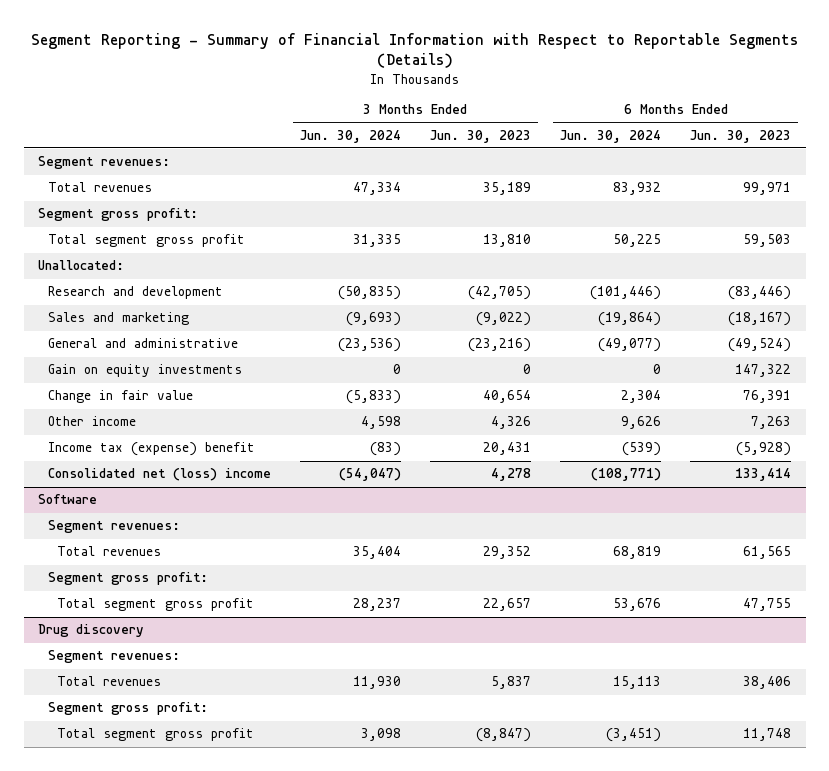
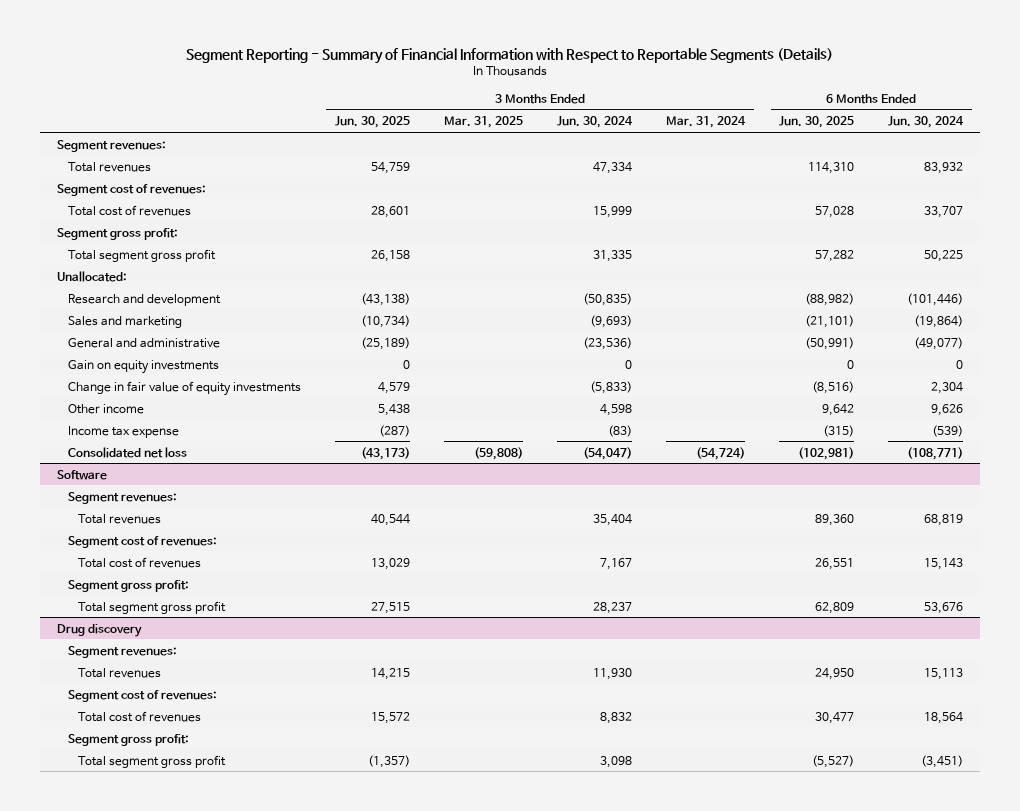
- | 3 Months Ended Jun. 30, 2024 | 3 Months Ended Jun. 30, 2023 | 6 Months Ended Jun. 30, 2024 | 6 Months Ended Jun. 30, 2023
+ | 3 Months Ended Jun. 30, 2025 | 3 Months Ended Mar. 31, 2025 | 3 Months Ended Jun. 30, 2024 | 3 Months Ended Mar. 31, 2024 | 6 Months Ended Jun. 30, 2025 | 6 Months Ended Jun. 30, 2024
+ Segment cost of revenues:
+ Total cost of revenues | 28,601 | | 15,999 | | 57,028 | 33,707
- Change in fair value | (5,833) | 40,654 | 2,304 | 76,391
+ Change in fair value of equity investments | 4,579 | | (5,833) | | (8,516) | 2,304
- Income tax (expense) benefit | (83) | 20,431 | (539) | (5,928)
- Consolidated net (loss) income | (54,047) | 4,278 | (108,771) | 133,414
+ Income tax expense | (287) | | (83) | | (315) | (539)
+ Consolidated net loss | (43,173) | (59,808) | (54,047) | (54,724) | (102,981) | (108,771)
@ Software
+ Segment cost of revenues:
+ Total cost of revenues | 13,029 | | 7,167 | | 26,551 | 15,143
@ Drug discovery
+ Segment cost of revenues:
+ Total cost of revenues | 15,572 | | 8,832 | | 30,477 | 18,564

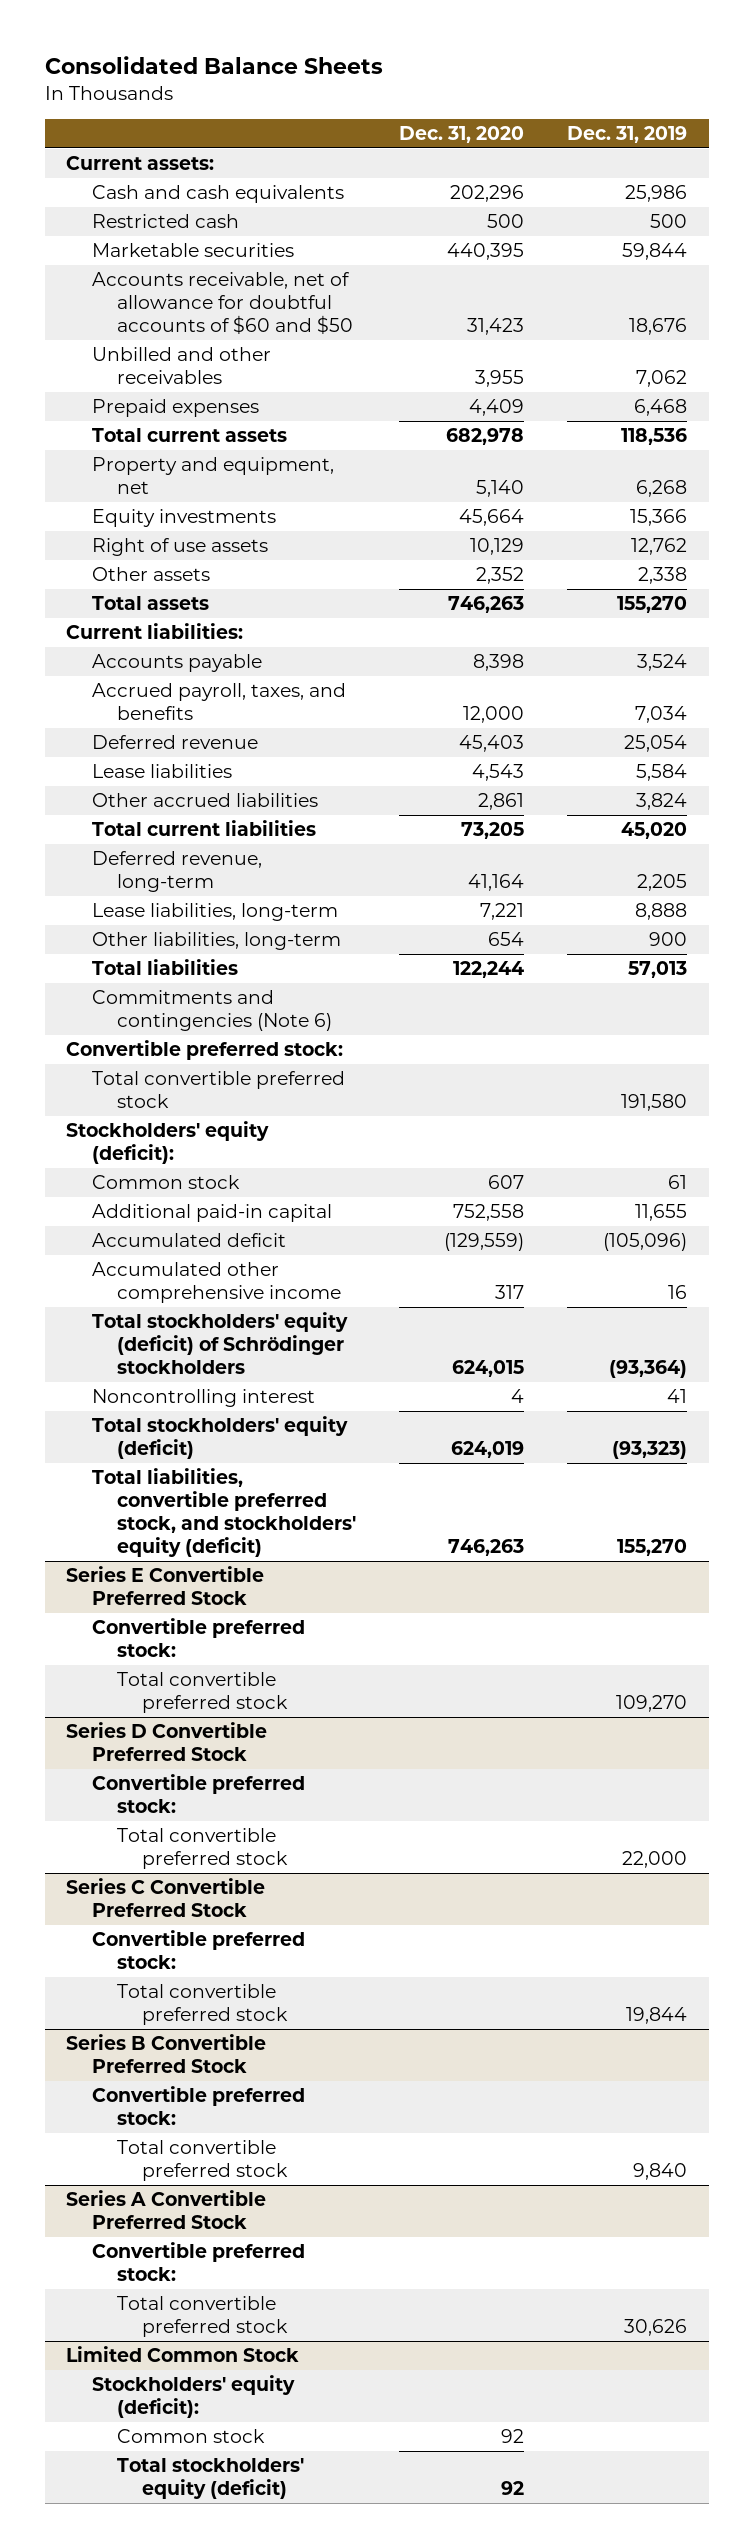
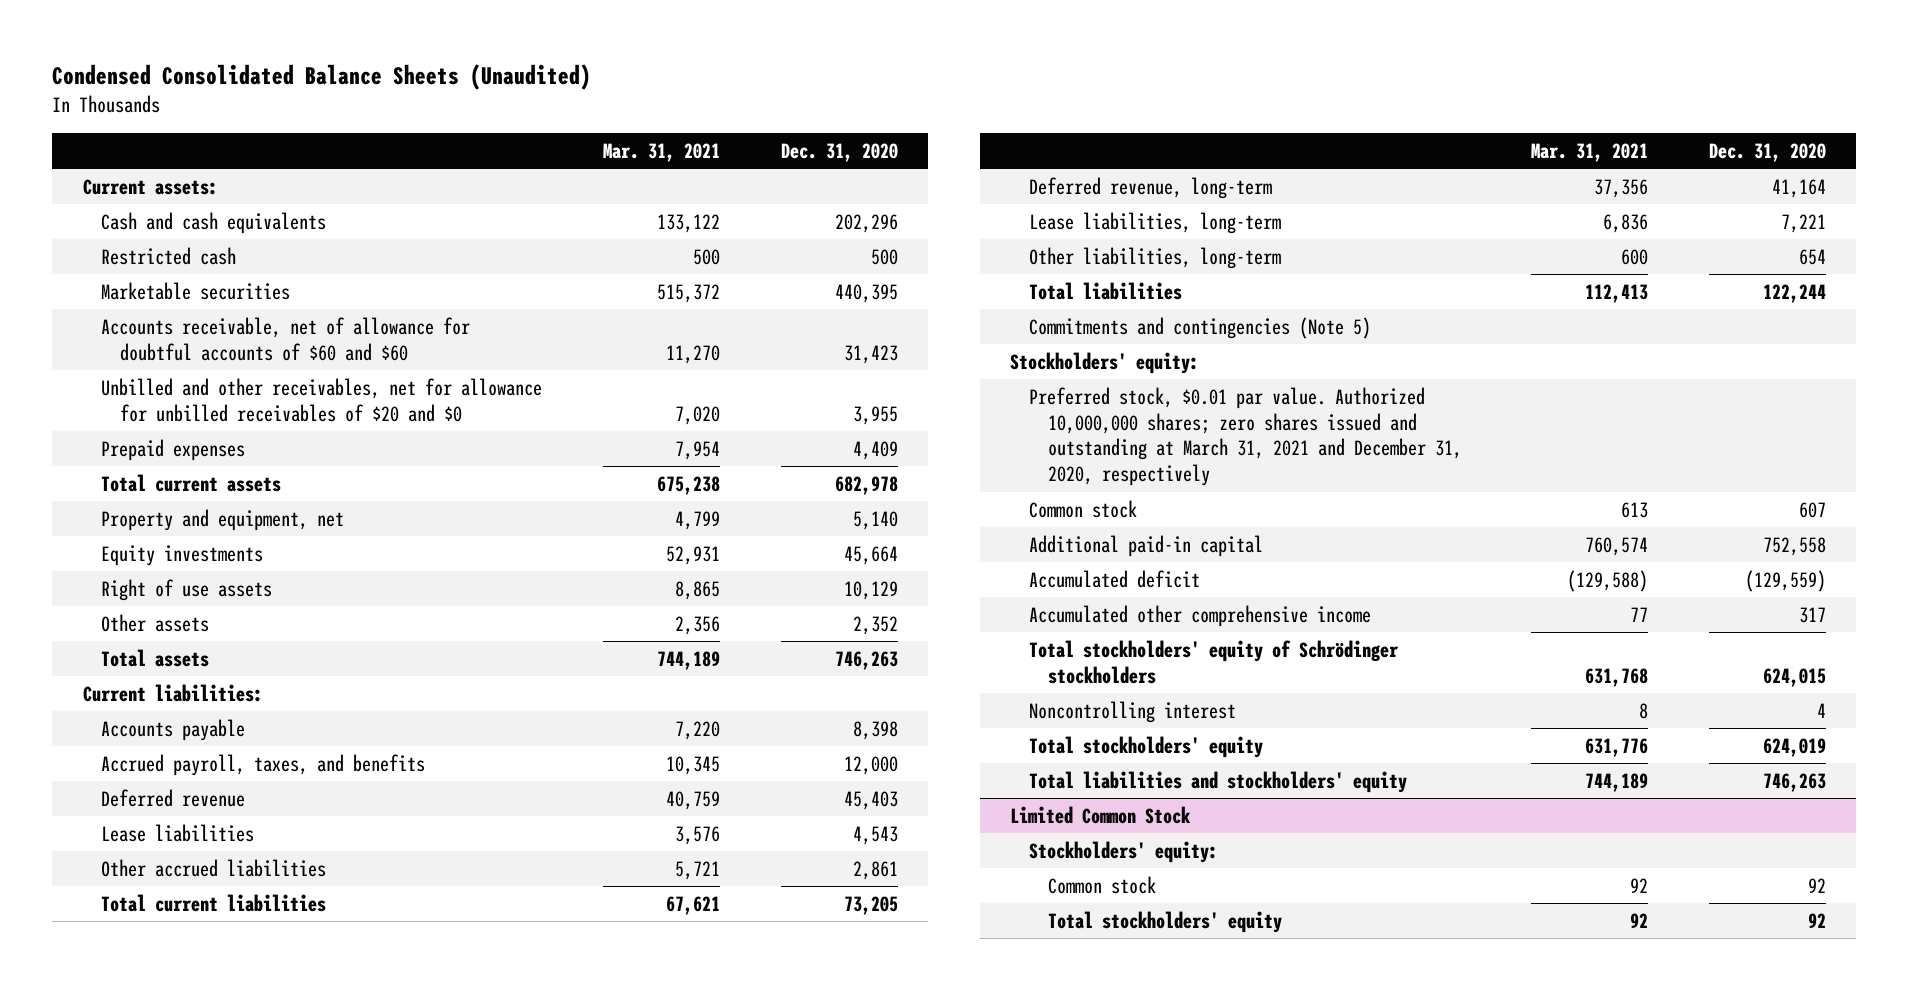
- Consolidated Balance Sheets
+ Condensed Consolidated Balance Sheets (Unaudited)
- | Dec. 31, 2020 | Dec. 31, 2019
+ | Mar. 31, 2021 | Dec. 31, 2020
- Accounts receivable, net of allowance for doubtful accounts of $60 and $50 | 31,423 | 18,676
- Unbilled and other receivables | 3,955 | 7,062
+ Accounts receivable, net of allowance for doubtful accounts of $60 and $60 | 11,270 | 31,423
+ Unbilled and other receivables, net for allowance for unbilled receivables of $20 and $0 | 7,020 | 3,955
- Commitments and contingencies (Note 6)
- Convertible preferred stock:
- Total convertible preferred stock | | 191,580
- Stockholders' equity (deficit):
+ Commitments and contingencies (Note 5)
+ Stockholders' equity:
+ Preferred stock, $0.01 par value. Authorized 10,000,000 shares; zero shares issued and outstanding at March 31, 2021 and December 31, 2020, respectively
- Total stockholders' equity (deficit) of Schrödinger stockholders | 624,015 | (93,364)
+ Total stockholders' equity of Schrödinger stockholders | 631,768 | 624,015
- Total stockholders' equity (deficit) | 624,019 | (93,323)
- Total liabilities, convertible preferred stock, and stockholders' equity (deficit) | 746,263 | 155,270
- Series E Convertible Preferred Stock
- Convertible preferred stock:
- Total convertible preferred stock | | 109,270
- Series D Convertible Preferred Stock
- Convertible preferred stock:
- Total convertible preferred stock | | 22,000
- Series C Convertible Preferred Stock
- Convertible preferred stock:
- Total convertible preferred stock | | 19,844
- Series B Convertible Preferred Stock
- Convertible preferred stock:
- Total convertible preferred stock | | 9,840
- Series A Convertible Preferred Stock
- Convertible preferred stock:
- Total convertible preferred stock | | 30,626
+ Total stockholders' equity | 631,776 | 624,019
+ Total liabilities and stockholders' equity | 744,189 | 746,263
@ Limited Common Stock
- Stockholders' equity (deficit):
+ Stockholders' equity:
- Total stockholders' equity (deficit) | 92 |
+ Total stockholders' equity | 92 | 92

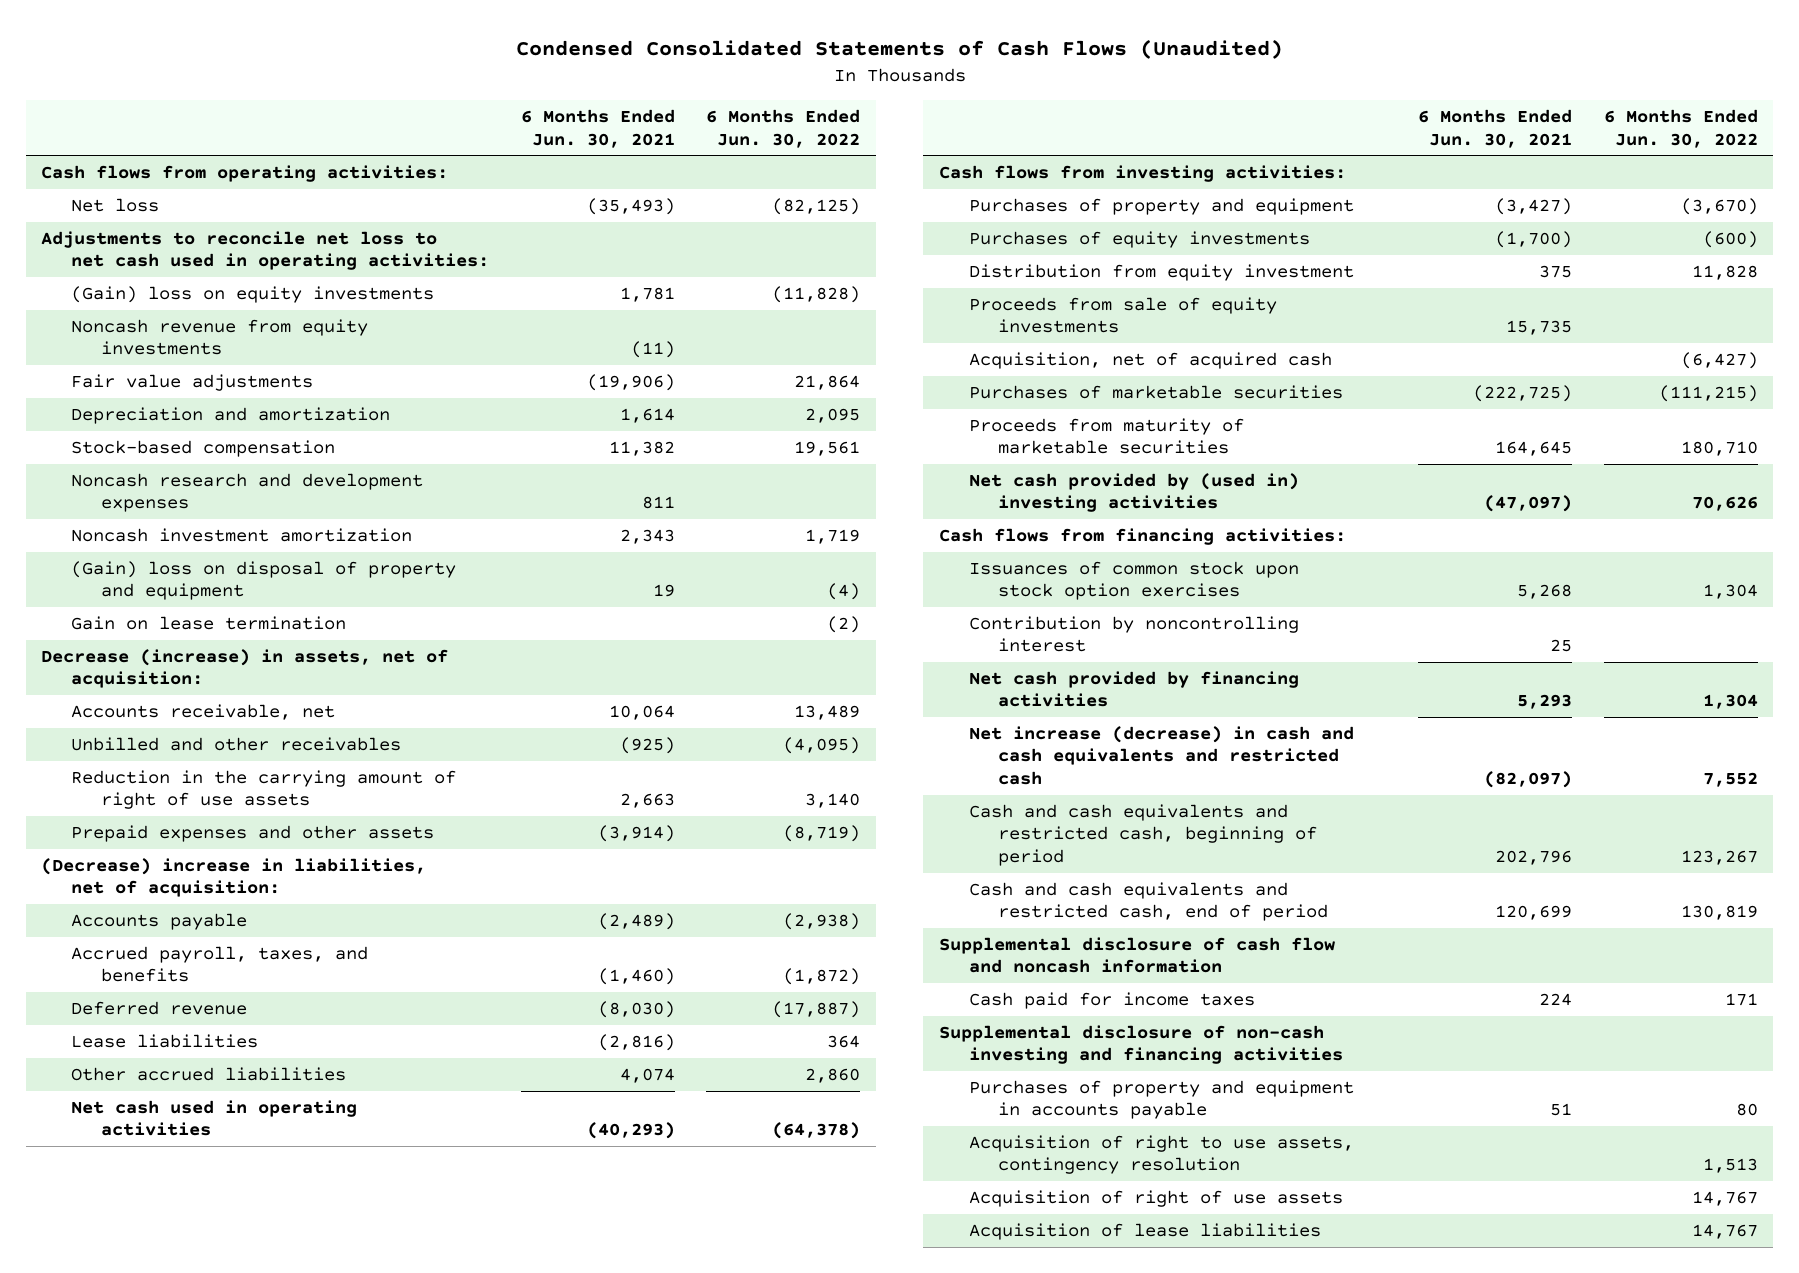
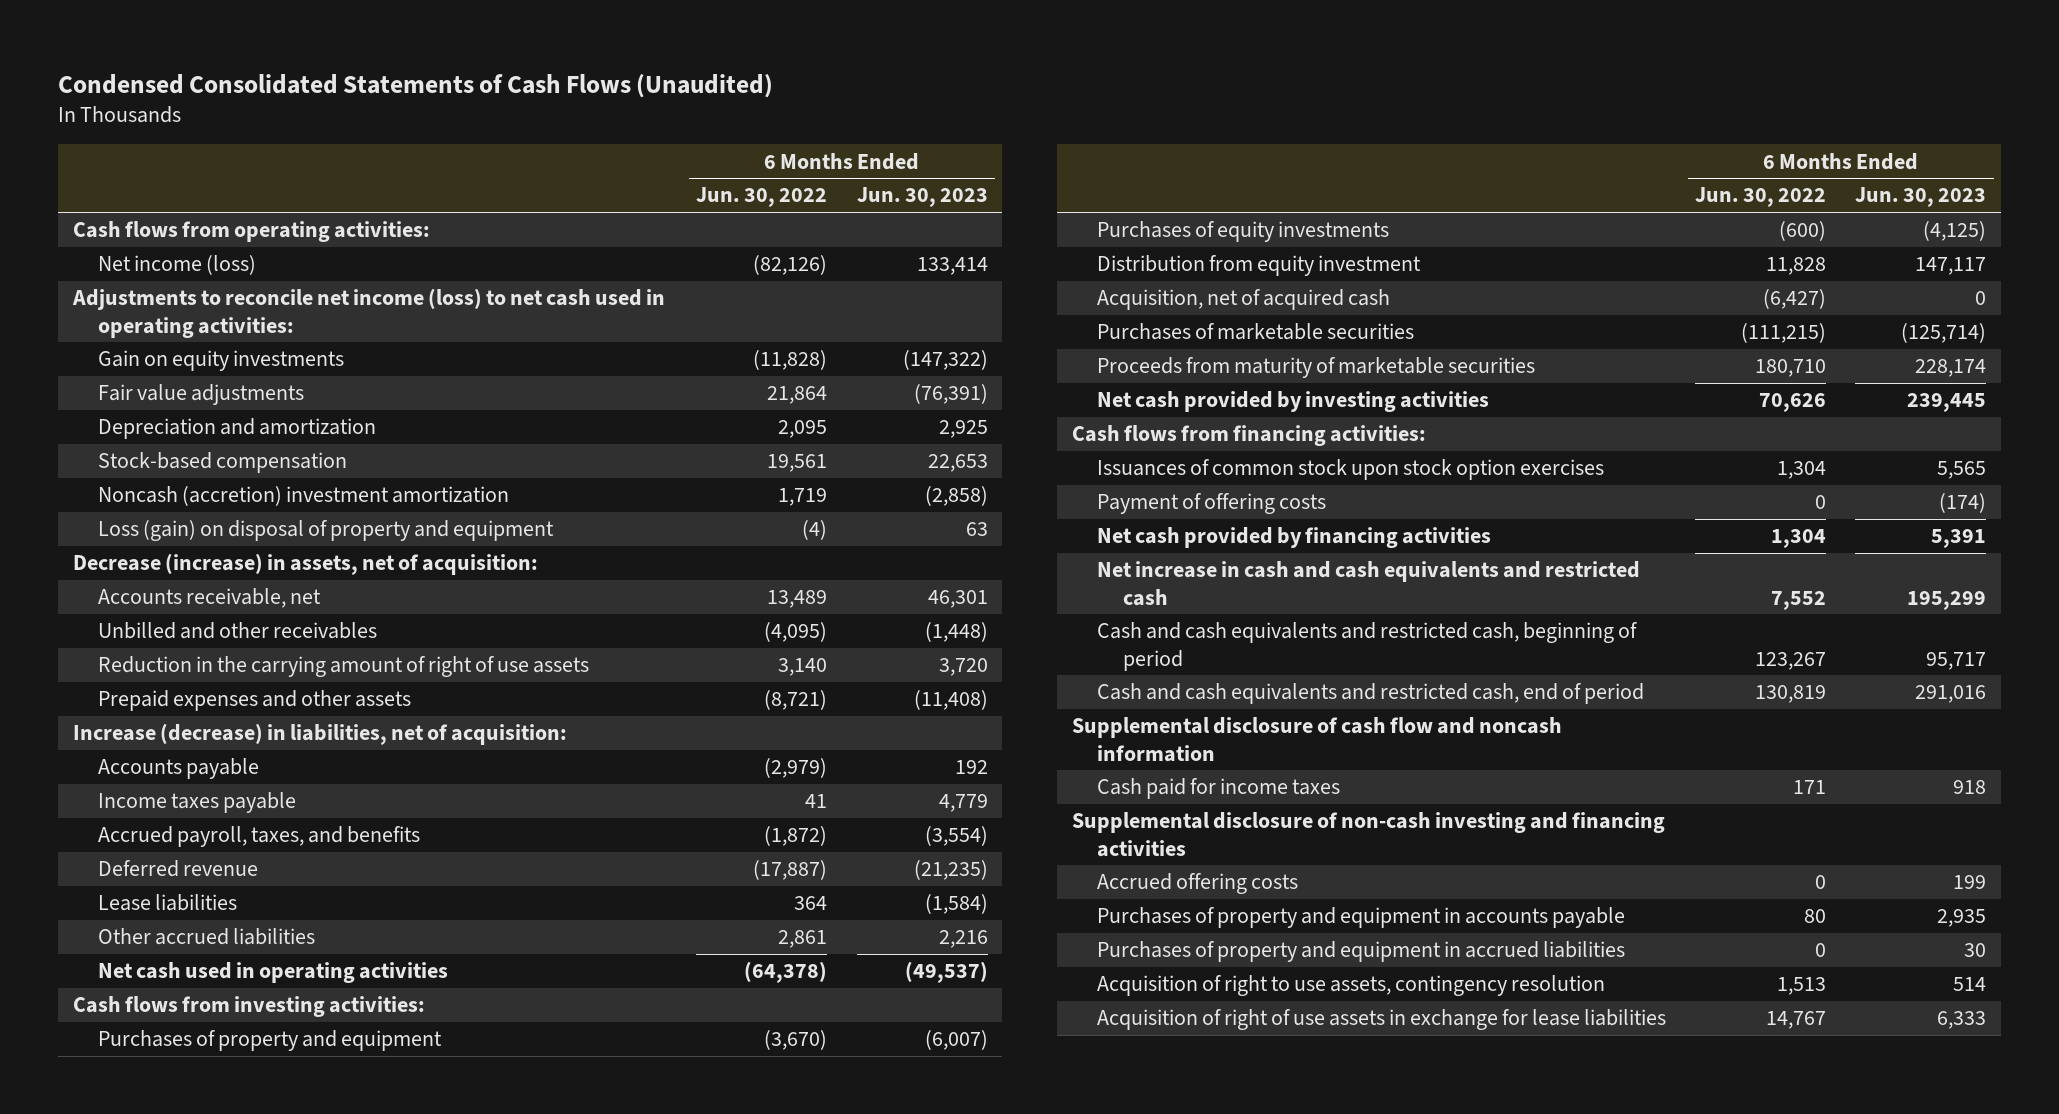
- | 6 Months Ended Jun. 30, 2021 | 6 Months Ended Jun. 30, 2022
+ | 6 Months Ended Jun. 30, 2022 | 6 Months Ended Jun. 30, 2023
- Net loss | (35,493) | (82,125)
- Adjustments to reconcile net loss to net cash used in operating activities:
- (Gain) loss on equity investments | 1,781 | (11,828)
- Noncash revenue from equity investments | (11) |
+ Net income (loss) | (82,126) | 133,414
+ Adjustments to reconcile net income (loss) to net cash used in operating activities:
+ Gain on equity investments | (11,828) | (147,322)
- Noncash research and development expenses | 811 |
- Noncash investment amortization | 2,343 | 1,719
- (Gain) loss on disposal of property and equipment | 19 | (4)
- Gain on lease termination | | (2)
+ Noncash (accretion) investment amortization | 1,719 | (2,858)
+ Loss (gain) on disposal of property and equipment | (4) | 63
- Prepaid expenses and other assets | (3,914) | (8,719)
- (Decrease) increase in liabilities, net of acquisition:
- Accounts payable | (2,489) | (2,938)
+ Prepaid expenses and other assets | (8,721) | (11,408)
+ Increase (decrease) in liabilities, net of acquisition:
+ Accounts payable | (2,979) | 192
+ Income taxes payable | 41 | 4,779
- Other accrued liabilities | 4,074 | 2,860
+ Other accrued liabilities | 2,861 | 2,216
- Proceeds from sale of equity investments | 15,735 |
- Net cash provided by (used in) investing activities | (47,097) | 70,626
+ Net cash provided by investing activities | 70,626 | 239,445
- Contribution by noncontrolling interest | 25 |
+ Payment of offering costs | 0 | (174)
- Net increase (decrease) in cash and cash equivalents and restricted cash | (82,097) | 7,552
+ Net increase in cash and cash equivalents and restricted cash | 7,552 | 195,299
+ Accrued offering costs | 0 | 199
+ Purchases of property and equipment in accrued liabilities | 0 | 30
- Acquisition of right of use assets | | 14,767
- Acquisition of lease liabilities | | 14,767
+ Acquisition of right of use assets in exchange for lease liabilities | 14,767 | 6,333

